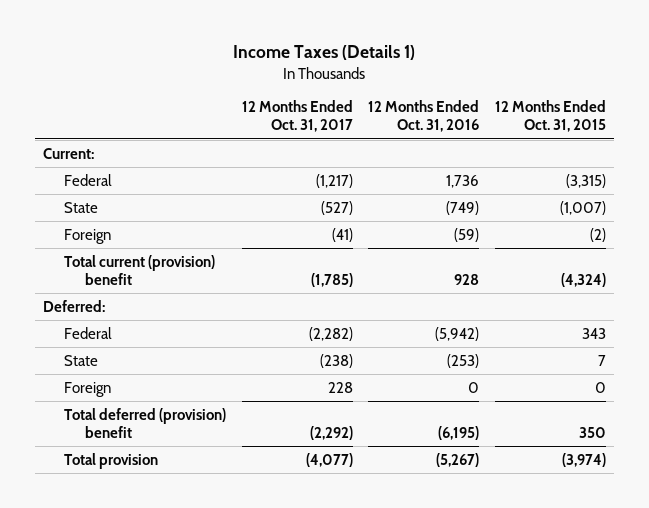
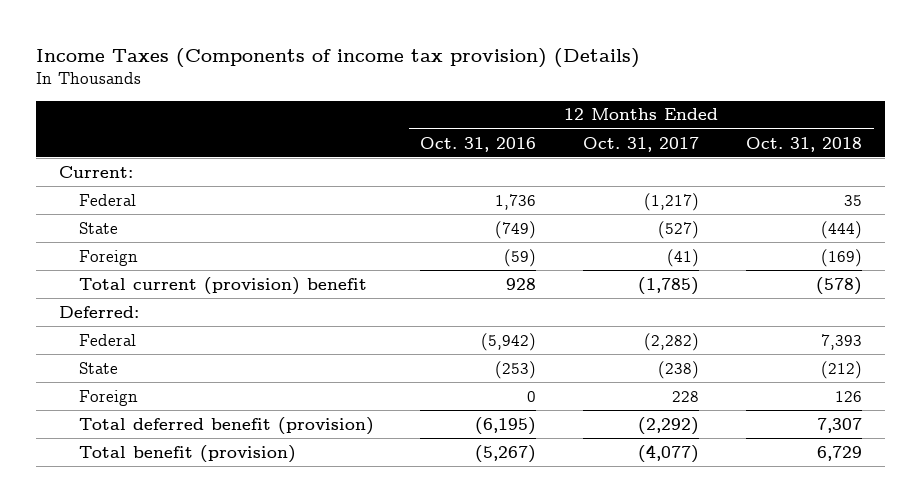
- Income Taxes (Details 1)
+ Income Taxes (Components of income tax provision) (Details)
- | 12 Months Ended Oct. 31, 2017 | 12 Months Ended Oct. 31, 2016 | 12 Months Ended Oct. 31, 2015
+ | 12 Months Ended Oct. 31, 2016 | 12 Months Ended Oct. 31, 2017 | 12 Months Ended Oct. 31, 2018
- Total deferred (provision) benefit | (2,292) | (6,195) | 350
- Total provision | (4,077) | (5,267) | (3,974)
+ Total deferred benefit (provision) | (6,195) | (2,292) | 7,307
+ Total benefit (provision) | (5,267) | (4,077) | 6,729

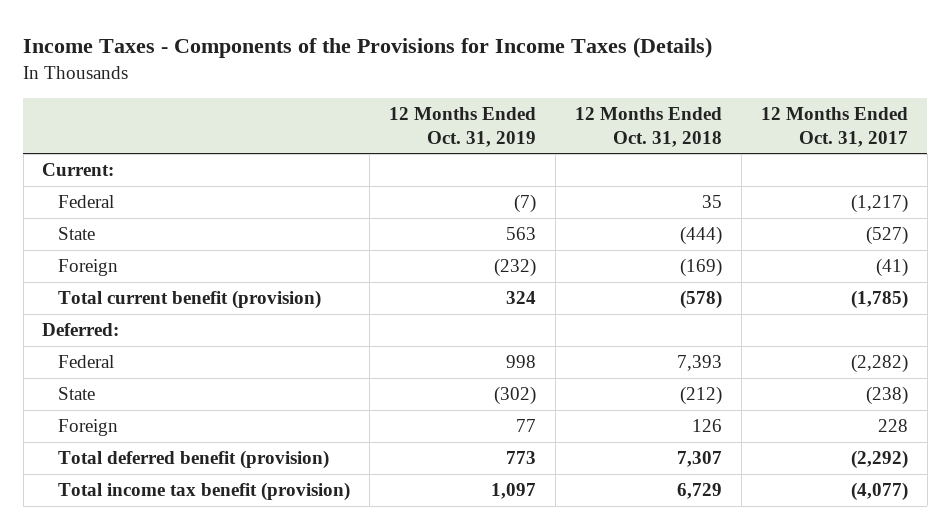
- Income Taxes (Components of income tax provision) (Details)
+ Income Taxes - Components of the Provisions for Income Taxes (Details)
- | 12 Months Ended Oct. 31, 2016 | 12 Months Ended Oct. 31, 2017 | 12 Months Ended Oct. 31, 2018
+ | 12 Months Ended Oct. 31, 2019 | 12 Months Ended Oct. 31, 2018 | 12 Months Ended Oct. 31, 2017
- Total current (provision) benefit | 928 | (1,785) | (578)
+ Total current benefit (provision) | 324 | (578) | (1,785)
- Total benefit (provision) | (5,267) | (4,077) | 6,729
+ Total income tax benefit (provision) | 1,097 | 6,729 | (4,077)

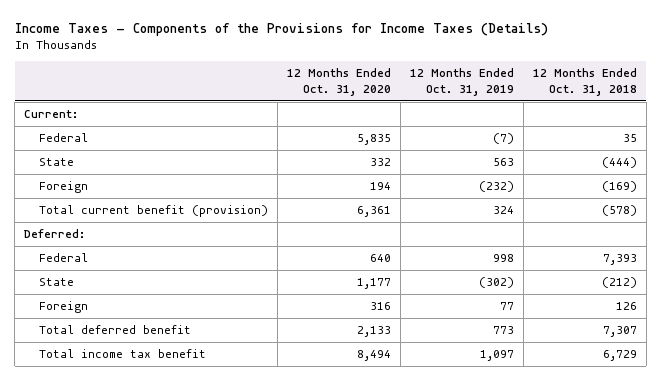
- | 12 Months Ended Oct. 31, 2019 | 12 Months Ended Oct. 31, 2018 | 12 Months Ended Oct. 31, 2017
+ | 12 Months Ended Oct. 31, 2020 | 12 Months Ended Oct. 31, 2019 | 12 Months Ended Oct. 31, 2018
- Total deferred benefit (provision) | 773 | 7,307 | (2,292)
- Total income tax benefit (provision) | 1,097 | 6,729 | (4,077)
+ Total deferred benefit | 2,133 | 773 | 7,307
+ Total income tax benefit | 8,494 | 1,097 | 6,729

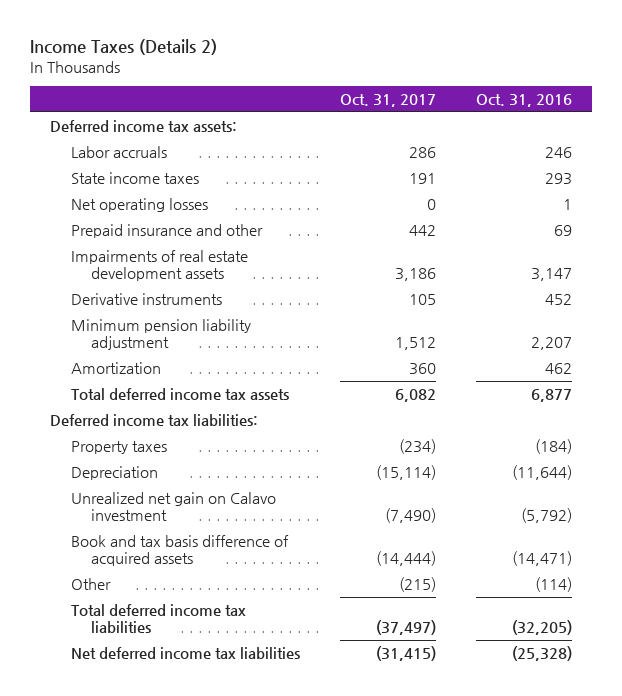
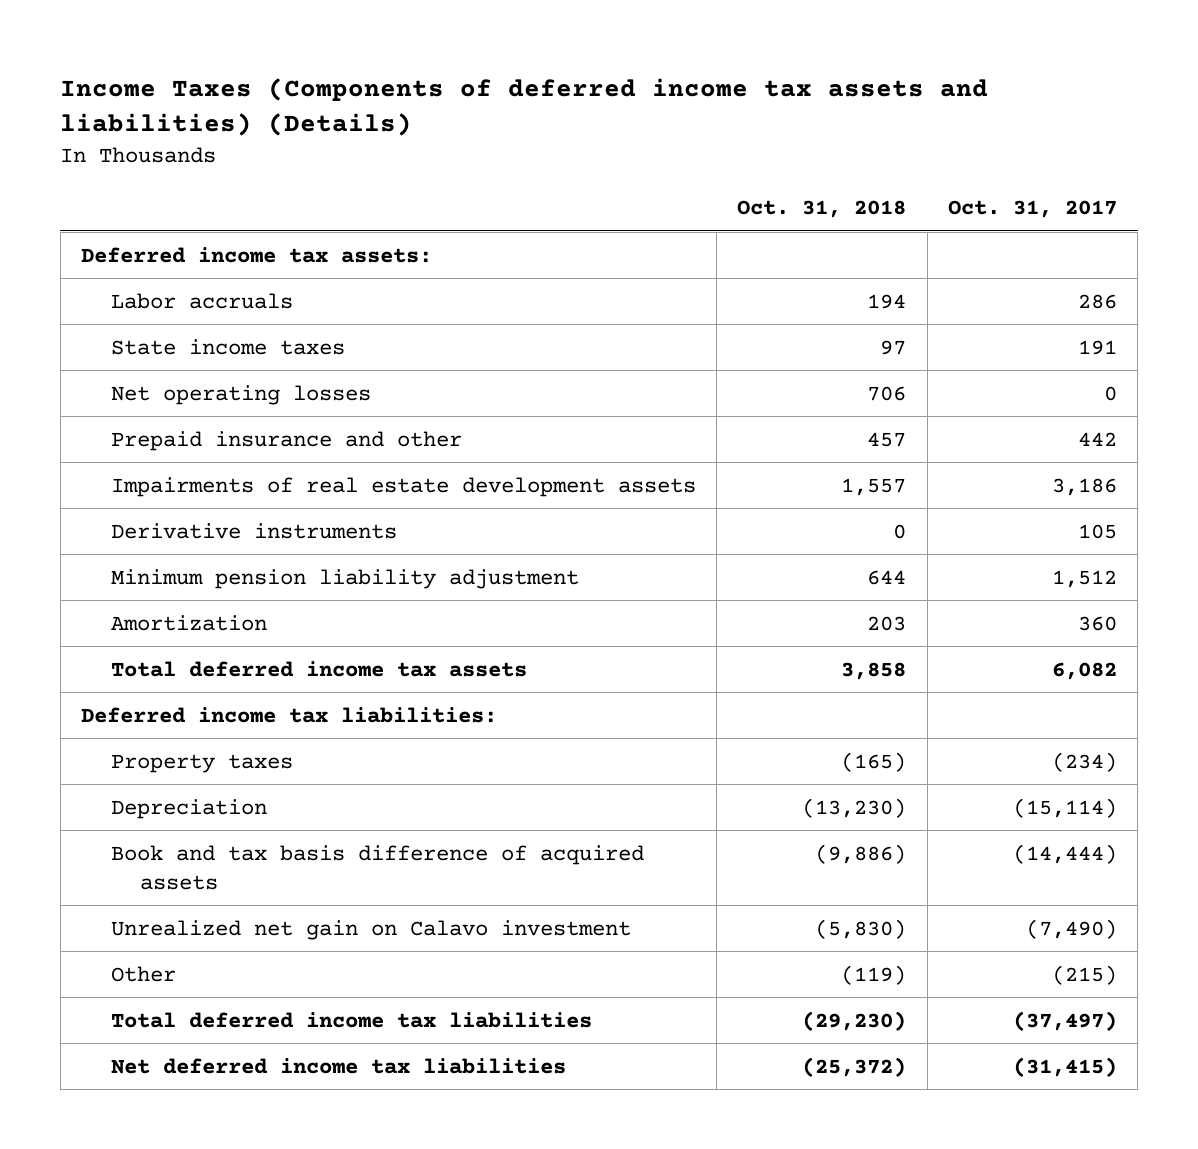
- Income Taxes (Details 2)
+ Income Taxes (Components of deferred income tax assets and liabilities) (Details)
- | Oct. 31, 2017 | Oct. 31, 2016
+ | Oct. 31, 2018 | Oct. 31, 2017
moved down: Unrealized net gain on Calavo investment | (5,830) | (7,490)

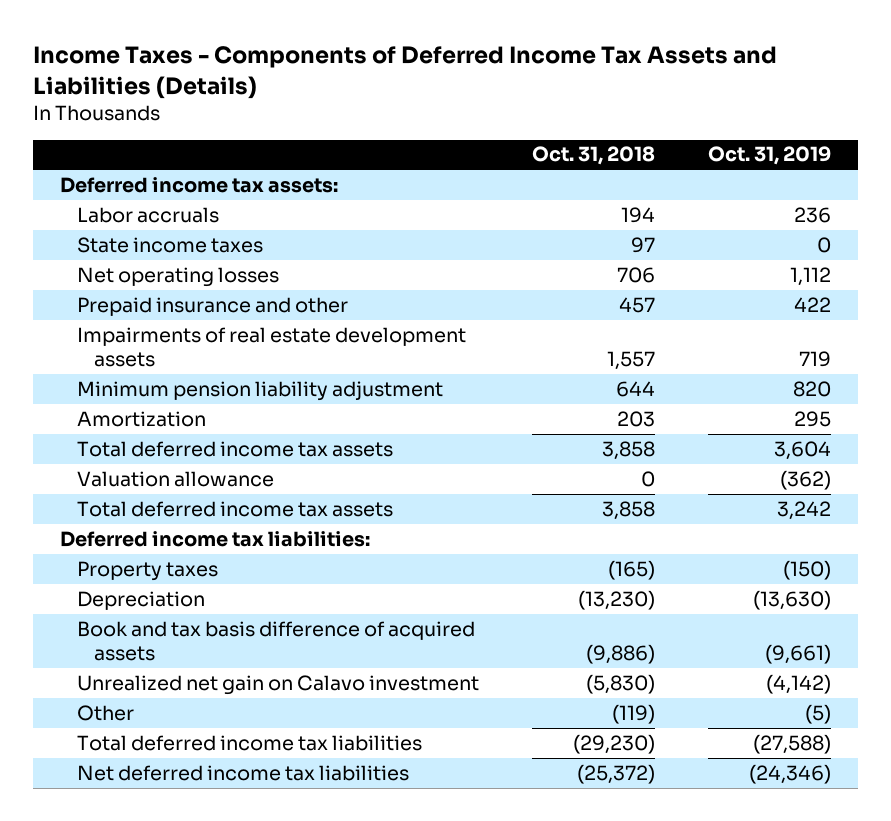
- Income Taxes (Components of deferred income tax assets and liabilities) (Details)
+ Income Taxes - Components of Deferred Income Tax Assets and Liabilities (Details)
- | Oct. 31, 2018 | Oct. 31, 2017
+ | Oct. 31, 2018 | Oct. 31, 2019
- Derivative instruments | 0 | 105
+ Valuation allowance | 0 | (362)
+ Total deferred income tax assets | 3,858 | 3,242

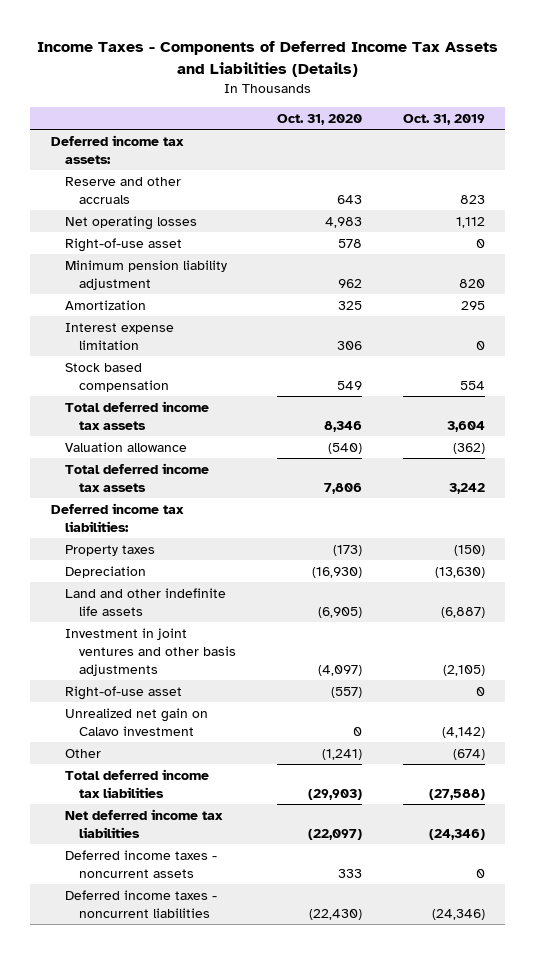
- | Oct. 31, 2018 | Oct. 31, 2019
+ | Oct. 31, 2020 | Oct. 31, 2019
- Labor accruals | 194 | 236
- State income taxes | 97 | 0
+ Reserve and other accruals | 643 | 823
- Prepaid insurance and other | 457 | 422
- Impairments of real estate development assets | 1,557 | 719
+ Right-of-use asset | 578 | 0
+ Interest expense limitation | 306 | 0
+ Stock based compensation | 549 | 554
- Book and tax basis difference of acquired assets | (9,886) | (9,661)
+ Land and other indefinite life assets | (6,905) | (6,887)
+ Investment in joint ventures and other basis adjustments | (4,097) | (2,105)
+ Right-of-use asset | (557) | 0
- Other | (119) | (5)
+ Other | (1,241) | (674)
+ Deferred income taxes - noncurrent assets | 333 | 0
+ Deferred income taxes - noncurrent liabilities | (22,430) | (24,346)

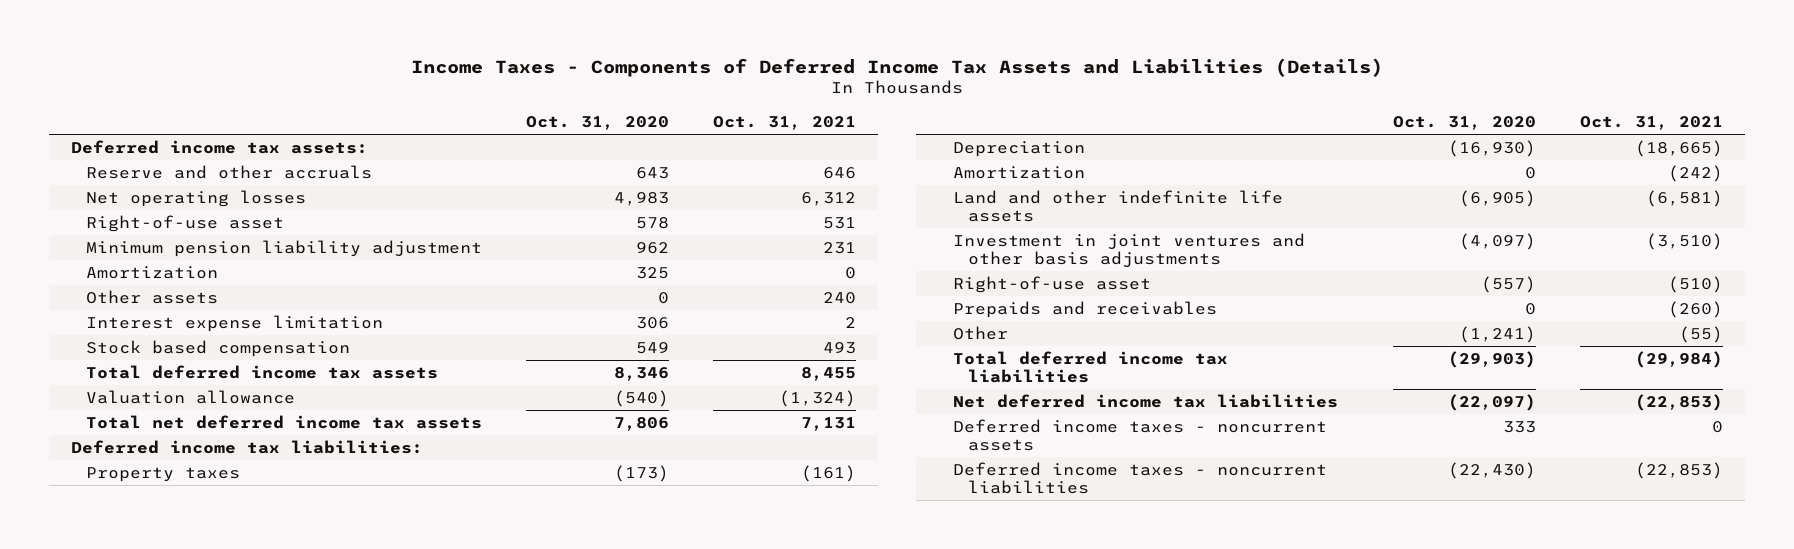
- | Oct. 31, 2020 | Oct. 31, 2019
+ | Oct. 31, 2020 | Oct. 31, 2021
+ Other assets | 0 | 240
- Total deferred income tax assets | 7,806 | 3,242
+ Total net deferred income tax assets | 7,806 | 7,131
+ Amortization | 0 | (242)
- Unrealized net gain on Calavo investment | 0 | (4,142)
+ Prepaids and receivables | 0 | (260)

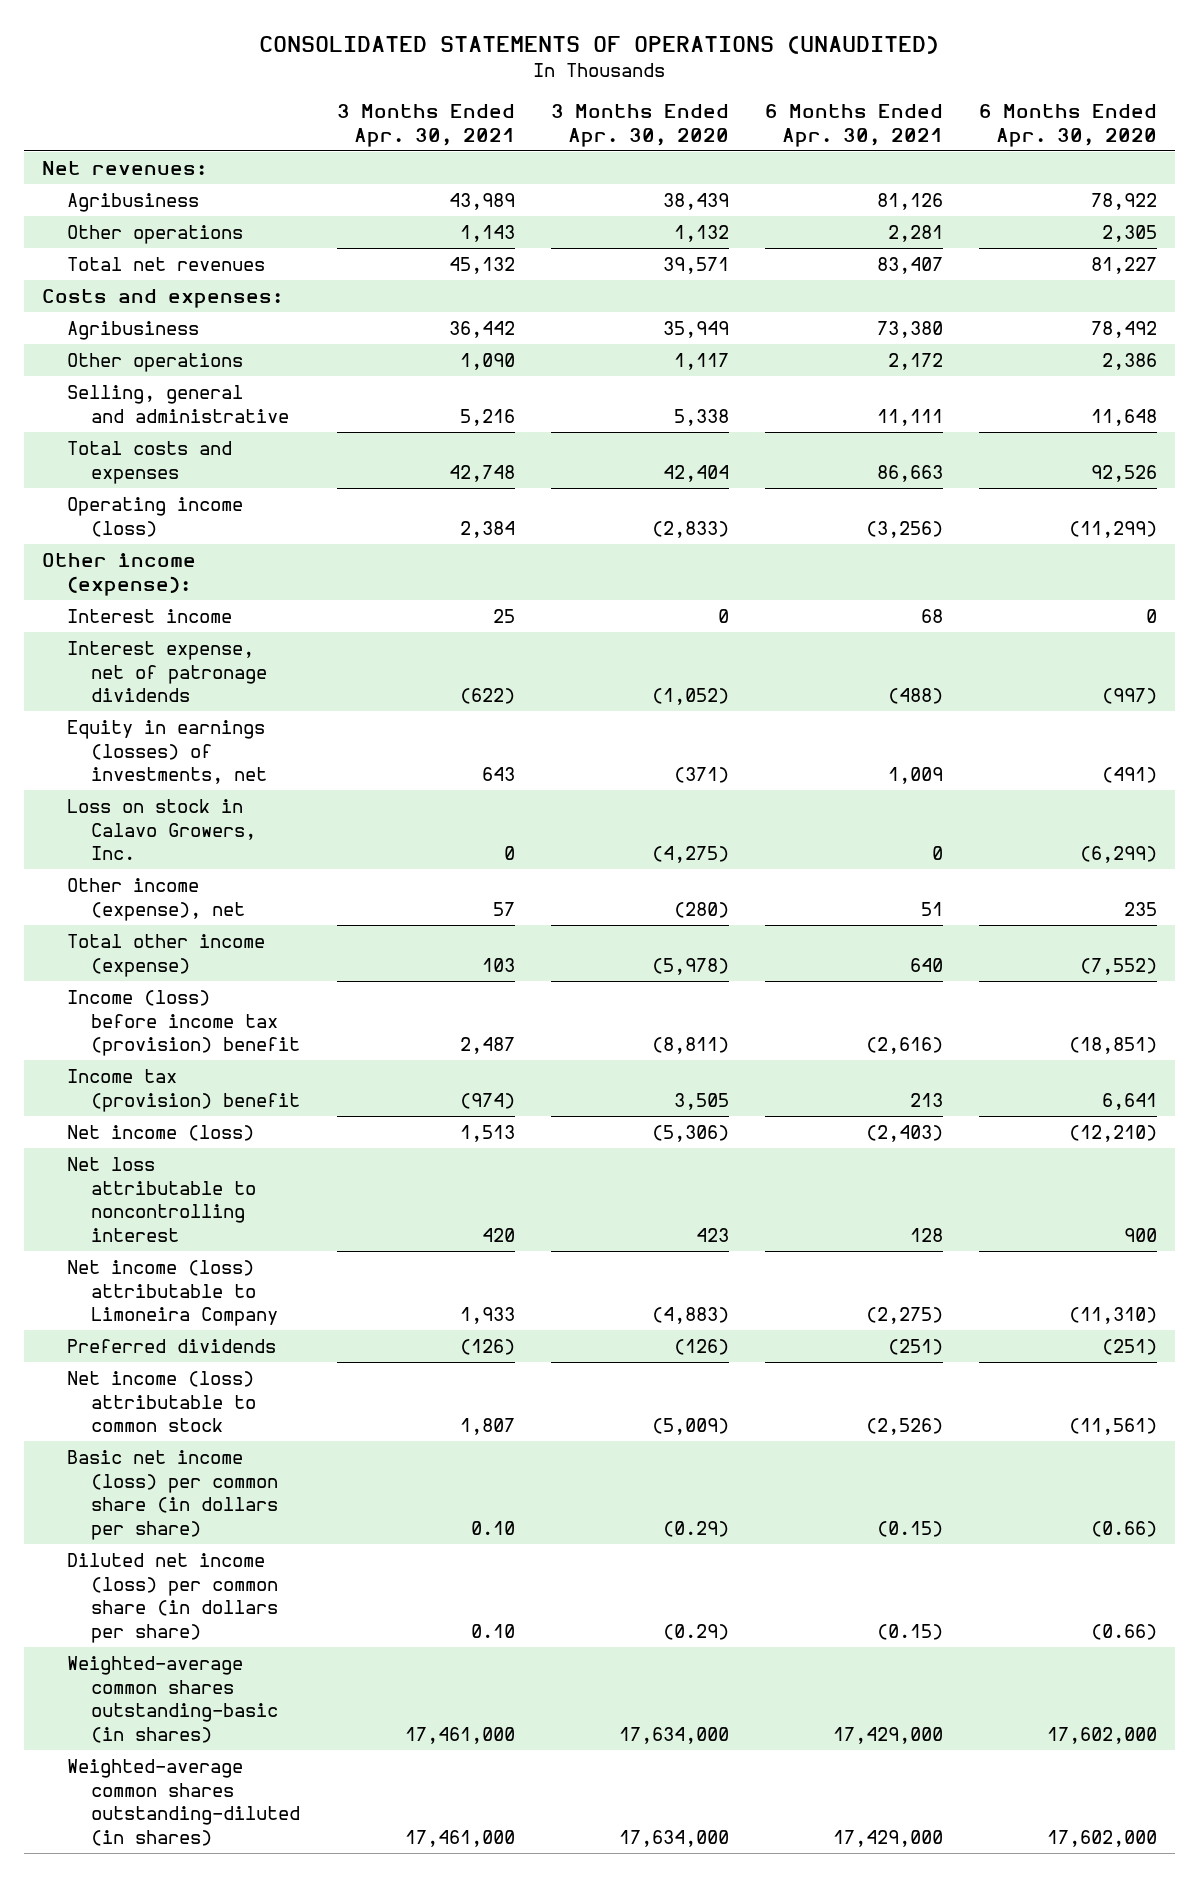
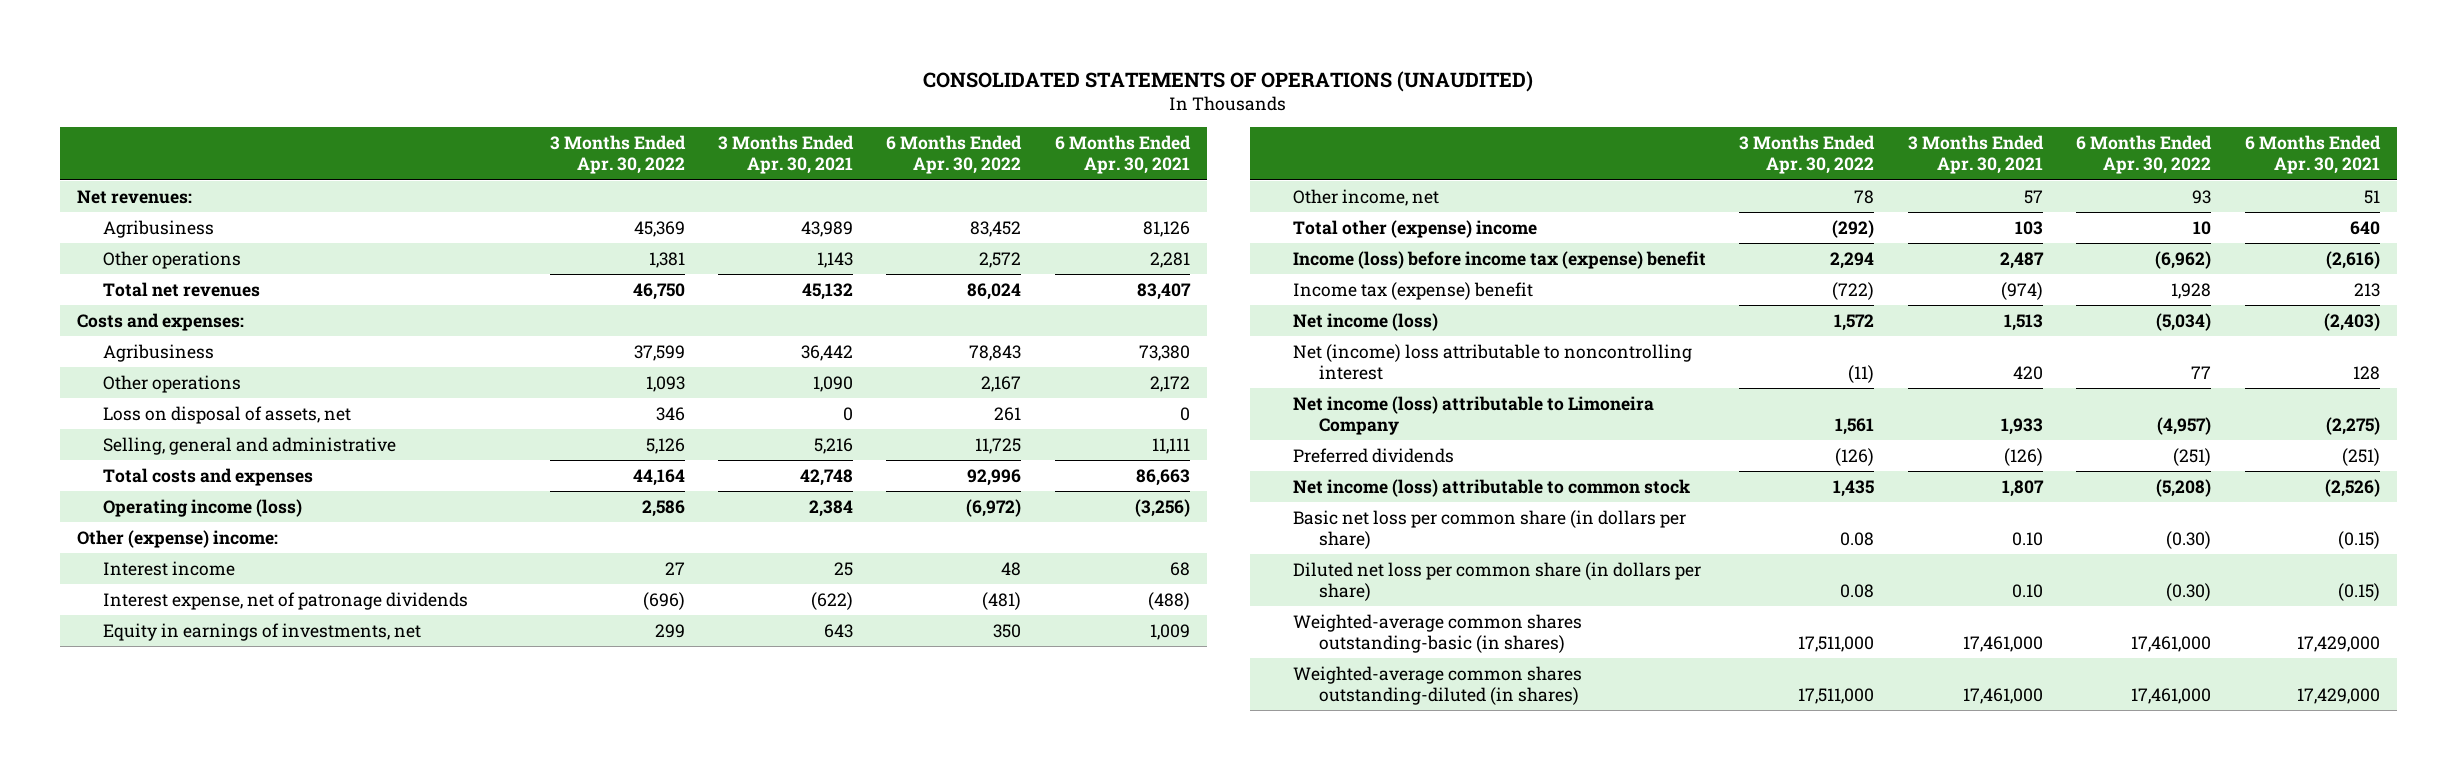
- | 3 Months Ended Apr. 30, 2021 | 3 Months Ended Apr. 30, 2020 | 6 Months Ended Apr. 30, 2021 | 6 Months Ended Apr. 30, 2020
+ | 3 Months Ended Apr. 30, 2022 | 3 Months Ended Apr. 30, 2021 | 6 Months Ended Apr. 30, 2022 | 6 Months Ended Apr. 30, 2021
+ Loss on disposal of assets, net | 346 | 0 | 261 | 0
- Other income (expense):
+ Other (expense) income:
- Equity in earnings (losses) of investments, net | 643 | (371) | 1,009 | (491)
- Loss on stock in Calavo Growers, Inc. | 0 | (4,275) | 0 | (6,299)
- Other income (expense), net | 57 | (280) | 51 | 235
- Total other income (expense) | 103 | (5,978) | 640 | (7,552)
- Income (loss) before income tax (provision) benefit | 2,487 | (8,811) | (2,616) | (18,851)
- Income tax (provision) benefit | (974) | 3,505 | 213 | 6,641
+ Equity in earnings of investments, net | 299 | 643 | 350 | 1,009
+ Other income, net | 78 | 57 | 93 | 51
+ Total other (expense) income | (292) | 103 | 10 | 640
+ Income (loss) before income tax (expense) benefit | 2,294 | 2,487 | (6,962) | (2,616)
+ Income tax (expense) benefit | (722) | (974) | 1,928 | 213
- Net loss attributable to noncontrolling interest | 420 | 423 | 128 | 900
+ Net (income) loss attributable to noncontrolling interest | (11) | 420 | 77 | 128
- Basic net income (loss) per common share (in dollars per share) | 0.10 | (0.29) | (0.15) | (0.66)
- Diluted net income (loss) per common share (in dollars per share) | 0.10 | (0.29) | (0.15) | (0.66)
+ Basic net loss per common share (in dollars per share) | 0.08 | 0.10 | (0.30) | (0.15)
+ Diluted net loss per common share (in dollars per share) | 0.08 | 0.10 | (0.30) | (0.15)

